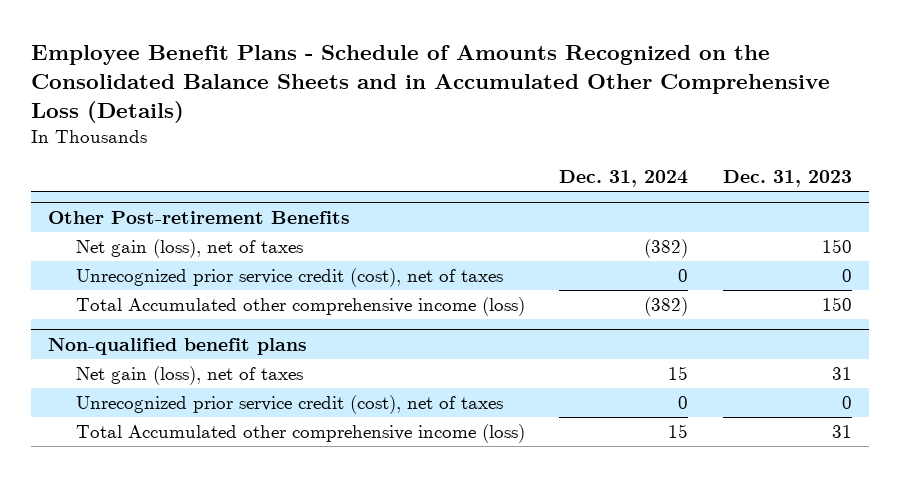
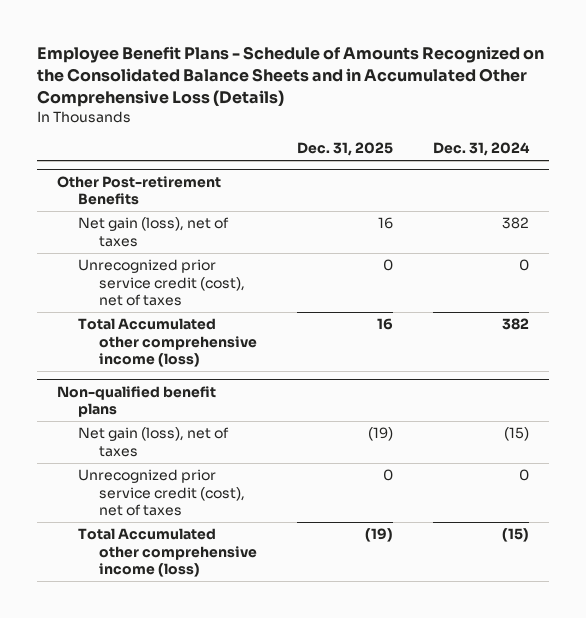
- | Dec. 31, 2024 | Dec. 31, 2023
+ | Dec. 31, 2025 | Dec. 31, 2024
@ Other Post-retirement Benefits
- Net gain (loss), net of taxes | (382) | 150
+ Net gain (loss), net of taxes | 16 | 382
- Total Accumulated other comprehensive income (loss) | (382) | 150
+ Total Accumulated other comprehensive income (loss) | 16 | 382
@ Non-qualified benefit plans
- Net gain (loss), net of taxes | 15 | 31
+ Net gain (loss), net of taxes | (19) | (15)
- Total Accumulated other comprehensive income (loss) | 15 | 31
+ Total Accumulated other comprehensive income (loss) | (19) | (15)

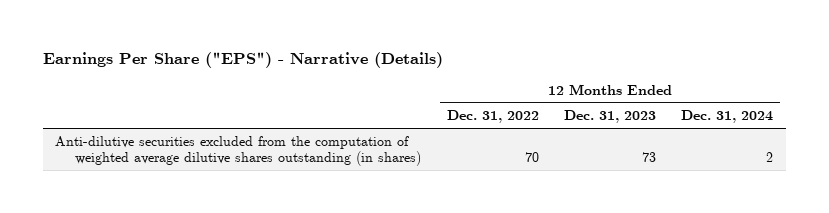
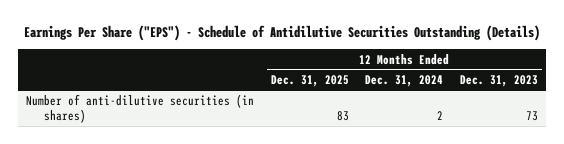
- Earnings Per Share ("EPS") - Narrative (Details)
+ Earnings Per Share ("EPS") - Schedule of Antidilutive Securities Outstanding (Details)
- | 12 Months Ended Dec. 31, 2022 | 12 Months Ended Dec. 31, 2023 | 12 Months Ended Dec. 31, 2024
+ | 12 Months Ended Dec. 31, 2025 | 12 Months Ended Dec. 31, 2024 | 12 Months Ended Dec. 31, 2023
- Anti-dilutive securities excluded from the computation of weighted average dilutive shares outstanding (in shares) | 70 | 73 | 2
+ Number of anti-dilutive securities (in shares) | 83 | 2 | 73

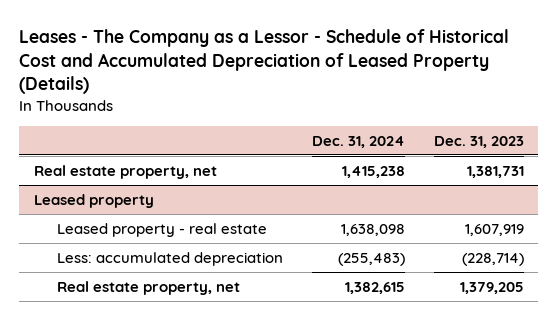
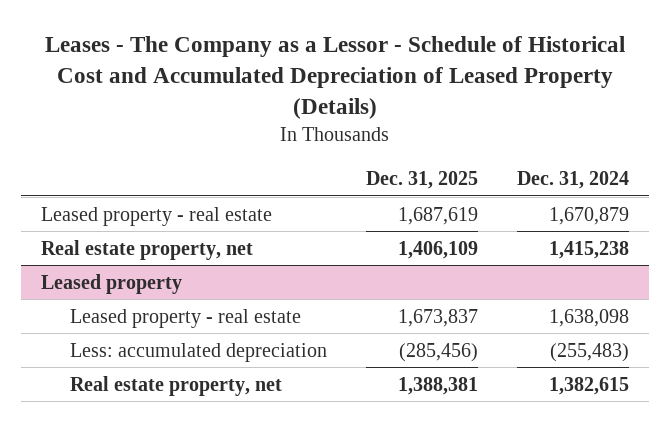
- | Dec. 31, 2024 | Dec. 31, 2023
+ | Dec. 31, 2025 | Dec. 31, 2024
+ Leased property - real estate | 1,687,619 | 1,670,879

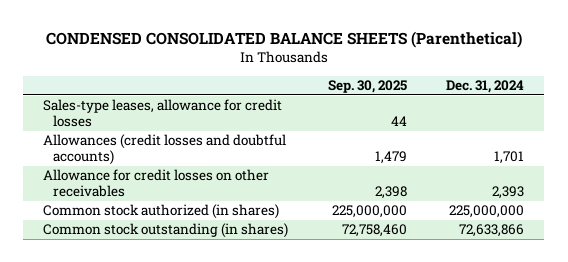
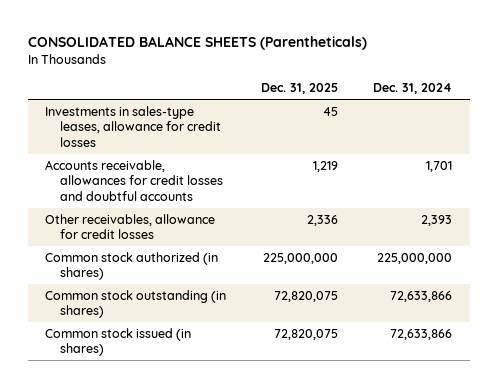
- CONDENSED CONSOLIDATED BALANCE SHEETS (Parenthetical)
+ CONSOLIDATED BALANCE SHEETS (Parentheticals)
- | Sep. 30, 2025 | Dec. 31, 2024
+ | Dec. 31, 2025 | Dec. 31, 2024
- Sales-type leases, allowance for credit losses | 44 |
- Allowances (credit losses and doubtful accounts) | 1,479 | 1,701
- Allowance for credit losses on other receivables | 2,398 | 2,393
+ Investments in sales-type leases, allowance for credit losses | 45 |
+ Accounts receivable, allowances for credit losses and doubtful accounts | 1,219 | 1,701
+ Other receivables, allowance for credit losses | 2,336 | 2,393
+ Common stock issued (in shares) | 72,820,075 | 72,633,866

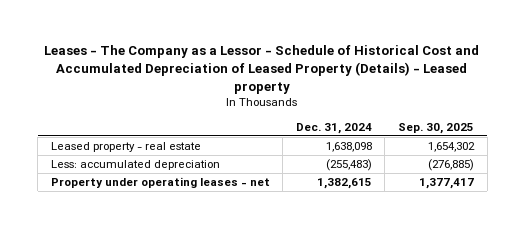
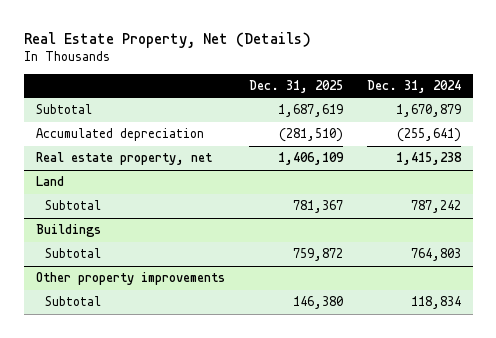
- Leases - The Company as a Lessor - Schedule of Historical Cost and Accumulated Depreciation of Leased Property (Details) - Leased property
+ Real Estate Property, Net (Details)
- | Dec. 31, 2024 | Sep. 30, 2025
+ | Dec. 31, 2025 | Dec. 31, 2024
- Leased property - real estate | 1,638,098 | 1,654,302
- Less: accumulated depreciation | (255,483) | (276,885)
- Property under operating leases - net | 1,382,615 | 1,377,417
+ Subtotal | 1,687,619 | 1,670,879
+ Accumulated depreciation | (281,510) | (255,641)
+ Real estate property, net | 1,406,109 | 1,415,238
+ Land
+ Subtotal | 781,367 | 787,242
+ Buildings
+ Subtotal | 759,872 | 764,803
+ Other property improvements
+ Subtotal | 146,380 | 118,834

